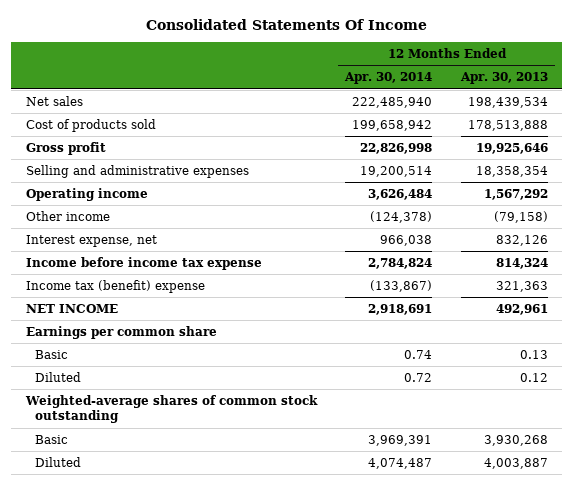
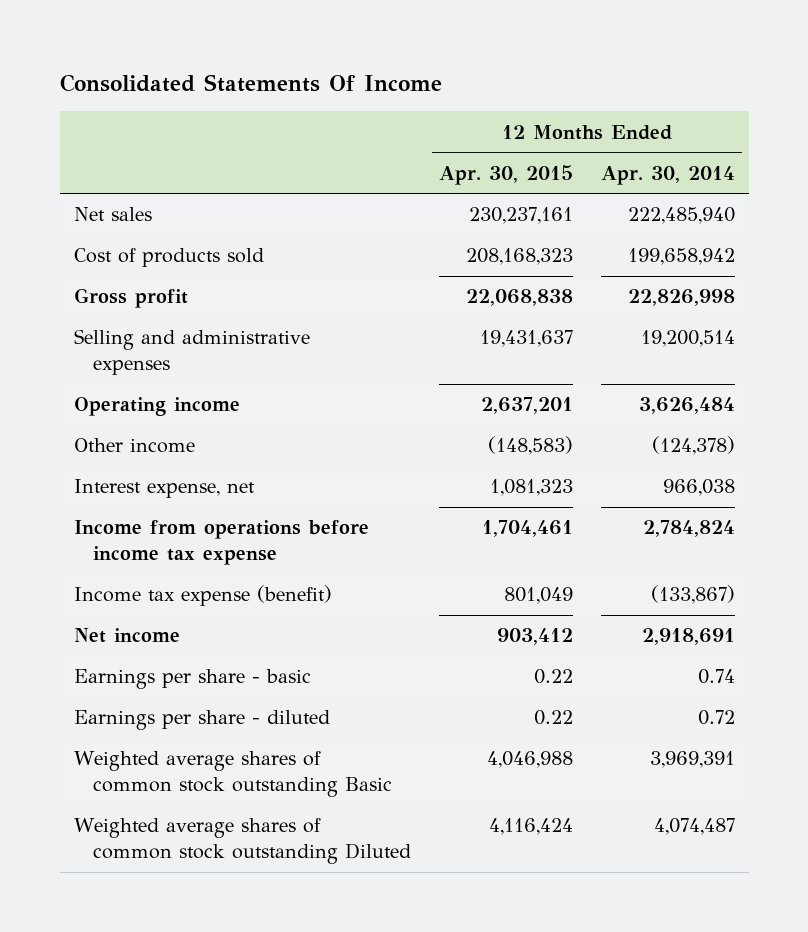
- | 12 Months Ended Apr. 30, 2014 | 12 Months Ended Apr. 30, 2013
+ | 12 Months Ended Apr. 30, 2015 | 12 Months Ended Apr. 30, 2014
- Income before income tax expense | 2,784,824 | 814,324
- Income tax (benefit) expense | (133,867) | 321,363
- NET INCOME | 2,918,691 | 492,961
- Earnings per common share
- Basic | 0.74 | 0.13
- Diluted | 0.72 | 0.12
- Weighted-average shares of common stock outstanding
- Basic | 3,969,391 | 3,930,268
- Diluted | 4,074,487 | 4,003,887
+ Income from operations before income tax expense | 1,704,461 | 2,784,824
+ Income tax expense (benefit) | 801,049 | (133,867)
+ Net income | 903,412 | 2,918,691
+ Earnings per share - basic | 0.22 | 0.74
+ Earnings per share - diluted | 0.22 | 0.72
+ Weighted average shares of common stock outstanding Basic | 4,046,988 | 3,969,391
+ Weighted average shares of common stock outstanding Diluted | 4,116,424 | 4,074,487

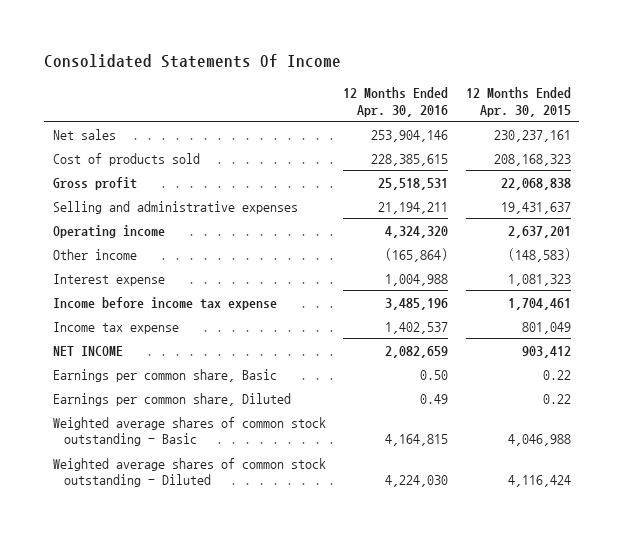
- | 12 Months Ended Apr. 30, 2015 | 12 Months Ended Apr. 30, 2014
+ | 12 Months Ended Apr. 30, 2016 | 12 Months Ended Apr. 30, 2015
- Interest expense, net | 1,081,323 | 966,038
- Income from operations before income tax expense | 1,704,461 | 2,784,824
- Income tax expense (benefit) | 801,049 | (133,867)
- Net income | 903,412 | 2,918,691
- Earnings per share - basic | 0.22 | 0.74
- Earnings per share - diluted | 0.22 | 0.72
- Weighted average shares of common stock outstanding Basic | 4,046,988 | 3,969,391
- Weighted average shares of common stock outstanding Diluted | 4,116,424 | 4,074,487
+ Interest expense | 1,004,988 | 1,081,323
+ Income before income tax expense | 3,485,196 | 1,704,461
+ Income tax expense | 1,402,537 | 801,049
+ NET INCOME | 2,082,659 | 903,412
+ Earnings per common share, Basic | 0.50 | 0.22
+ Earnings per common share, Diluted | 0.49 | 0.22
+ Weighted average shares of common stock outstanding - Basic | 4,164,815 | 4,046,988
+ Weighted average shares of common stock outstanding - Diluted | 4,224,030 | 4,116,424

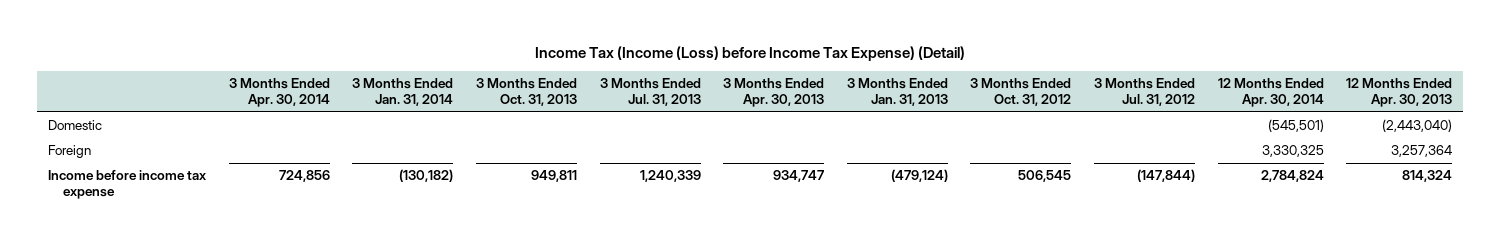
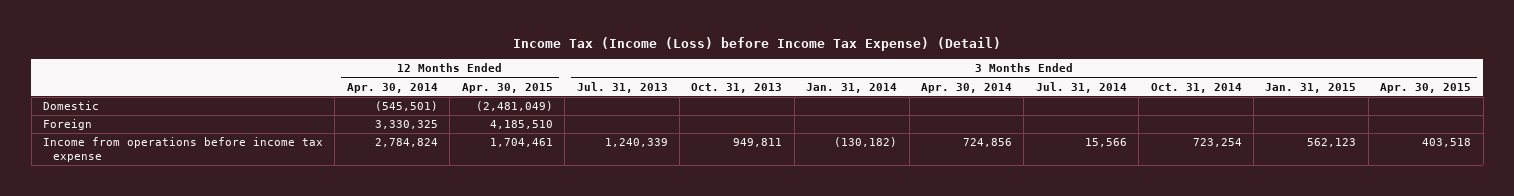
- | 3 Months Ended Apr. 30, 2014 | 3 Months Ended Jan. 31, 2014 | 3 Months Ended Oct. 31, 2013 | 3 Months Ended Jul. 31, 2013 | 3 Months Ended Apr. 30, 2013 | 3 Months Ended Jan. 31, 2013 | 3 Months Ended Oct. 31, 2012 | 3 Months Ended Jul. 31, 2012 | 12 Months Ended Apr. 30, 2014 | 12 Months Ended Apr. 30, 2013
+ | 12 Months Ended Apr. 30, 2014 | 12 Months Ended Apr. 30, 2015 | 3 Months Ended Jul. 31, 2013 | 3 Months Ended Oct. 31, 2013 | 3 Months Ended Jan. 31, 2014 | 3 Months Ended Apr. 30, 2014 | 3 Months Ended Jul. 31, 2014 | 3 Months Ended Oct. 31, 2014 | 3 Months Ended Jan. 31, 2015 | 3 Months Ended Apr. 30, 2015
- Income before income tax expense | 724,856 | (130,182) | 949,811 | 1,240,339 | 934,747 | (479,124) | 506,545 | (147,844) | 2,784,824 | 814,324
+ Income from operations before income tax expense | 2,784,824 | 1,704,461 | 1,240,339 | 949,811 | (130,182) | 724,856 | 15,566 | 723,254 | 562,123 | 403,518

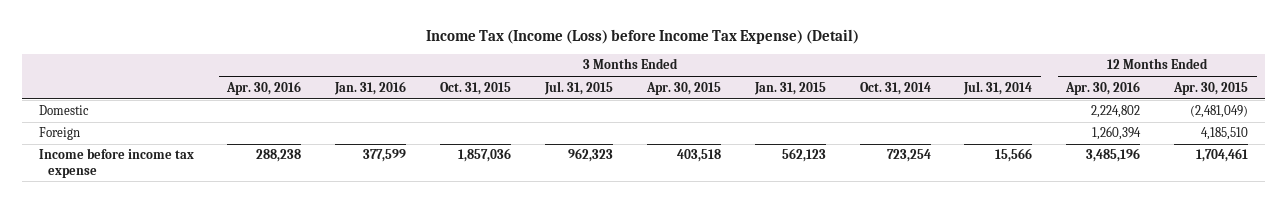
- | 12 Months Ended Apr. 30, 2014 | 12 Months Ended Apr. 30, 2015 | 3 Months Ended Jul. 31, 2013 | 3 Months Ended Oct. 31, 2013 | 3 Months Ended Jan. 31, 2014 | 3 Months Ended Apr. 30, 2014 | 3 Months Ended Jul. 31, 2014 | 3 Months Ended Oct. 31, 2014 | 3 Months Ended Jan. 31, 2015 | 3 Months Ended Apr. 30, 2015
+ | 3 Months Ended Apr. 30, 2016 | 3 Months Ended Jan. 31, 2016 | 3 Months Ended Oct. 31, 2015 | 3 Months Ended Jul. 31, 2015 | 3 Months Ended Apr. 30, 2015 | 3 Months Ended Jan. 31, 2015 | 3 Months Ended Oct. 31, 2014 | 3 Months Ended Jul. 31, 2014 | 12 Months Ended Apr. 30, 2016 | 12 Months Ended Apr. 30, 2015
- Income from operations before income tax expense | 2,784,824 | 1,704,461 | 1,240,339 | 949,811 | (130,182) | 724,856 | 15,566 | 723,254 | 562,123 | 403,518
+ Income before income tax expense | 288,238 | 377,599 | 1,857,036 | 962,323 | 403,518 | 562,123 | 723,254 | 15,566 | 3,485,196 | 1,704,461

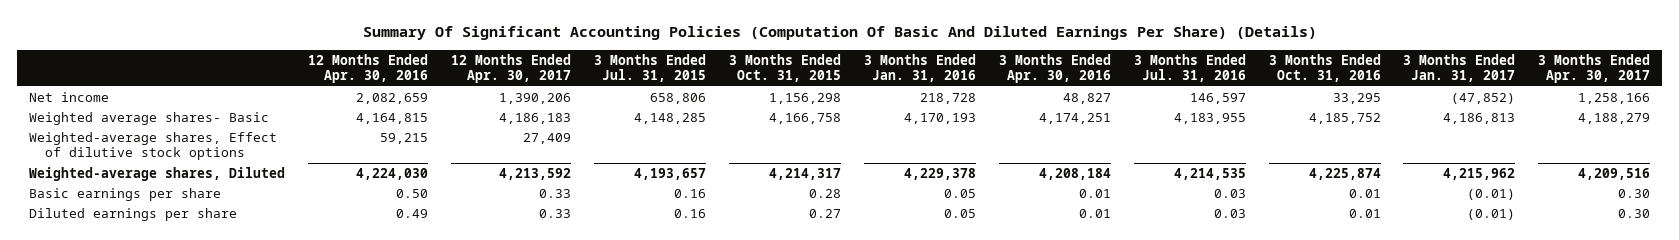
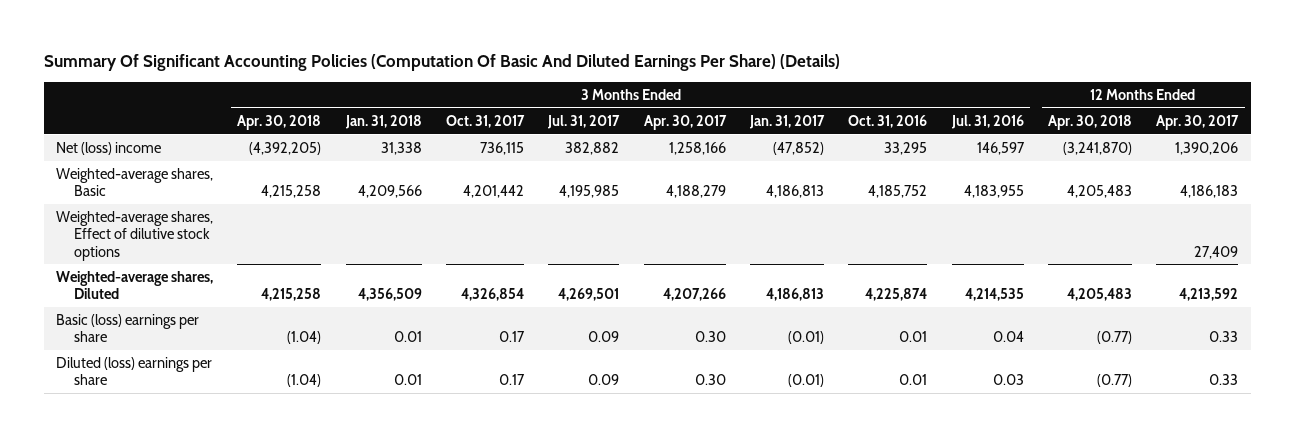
- | 12 Months Ended Apr. 30, 2016 | 12 Months Ended Apr. 30, 2017 | 3 Months Ended Jul. 31, 2015 | 3 Months Ended Oct. 31, 2015 | 3 Months Ended Jan. 31, 2016 | 3 Months Ended Apr. 30, 2016 | 3 Months Ended Jul. 31, 2016 | 3 Months Ended Oct. 31, 2016 | 3 Months Ended Jan. 31, 2017 | 3 Months Ended Apr. 30, 2017
+ | 3 Months Ended Apr. 30, 2018 | 3 Months Ended Jan. 31, 2018 | 3 Months Ended Oct. 31, 2017 | 3 Months Ended Jul. 31, 2017 | 3 Months Ended Apr. 30, 2017 | 3 Months Ended Jan. 31, 2017 | 3 Months Ended Oct. 31, 2016 | 3 Months Ended Jul. 31, 2016 | 12 Months Ended Apr. 30, 2018 | 12 Months Ended Apr. 30, 2017
- Net income | 2,082,659 | 1,390,206 | 658,806 | 1,156,298 | 218,728 | 48,827 | 146,597 | 33,295 | (47,852) | 1,258,166
- Weighted average shares- Basic | 4,164,815 | 4,186,183 | 4,148,285 | 4,166,758 | 4,170,193 | 4,174,251 | 4,183,955 | 4,185,752 | 4,186,813 | 4,188,279
+ Net (loss) income | (4,392,205) | 31,338 | 736,115 | 382,882 | 1,258,166 | (47,852) | 33,295 | 146,597 | (3,241,870) | 1,390,206
+ Weighted-average shares, Basic | 4,215,258 | 4,209,566 | 4,201,442 | 4,195,985 | 4,188,279 | 4,186,813 | 4,185,752 | 4,183,955 | 4,205,483 | 4,186,183
- Weighted-average shares, Diluted | 4,224,030 | 4,213,592 | 4,193,657 | 4,214,317 | 4,229,378 | 4,208,184 | 4,214,535 | 4,225,874 | 4,215,962 | 4,209,516
- Basic earnings per share | 0.50 | 0.33 | 0.16 | 0.28 | 0.05 | 0.01 | 0.03 | 0.01 | (0.01) | 0.30
- Diluted earnings per share | 0.49 | 0.33 | 0.16 | 0.27 | 0.05 | 0.01 | 0.03 | 0.01 | (0.01) | 0.30
+ Weighted-average shares, Diluted | 4,215,258 | 4,356,509 | 4,326,854 | 4,269,501 | 4,207,266 | 4,186,813 | 4,225,874 | 4,214,535 | 4,205,483 | 4,213,592
+ Basic (loss) earnings per share | (1.04) | 0.01 | 0.17 | 0.09 | 0.30 | (0.01) | 0.01 | 0.04 | (0.77) | 0.33
+ Diluted (loss) earnings per share | (1.04) | 0.01 | 0.17 | 0.09 | 0.30 | (0.01) | 0.01 | 0.03 | (0.77) | 0.33

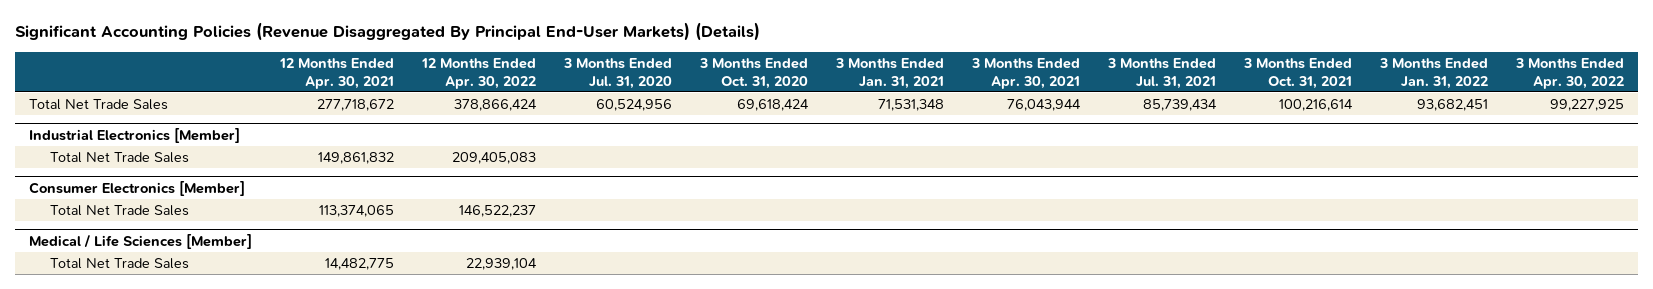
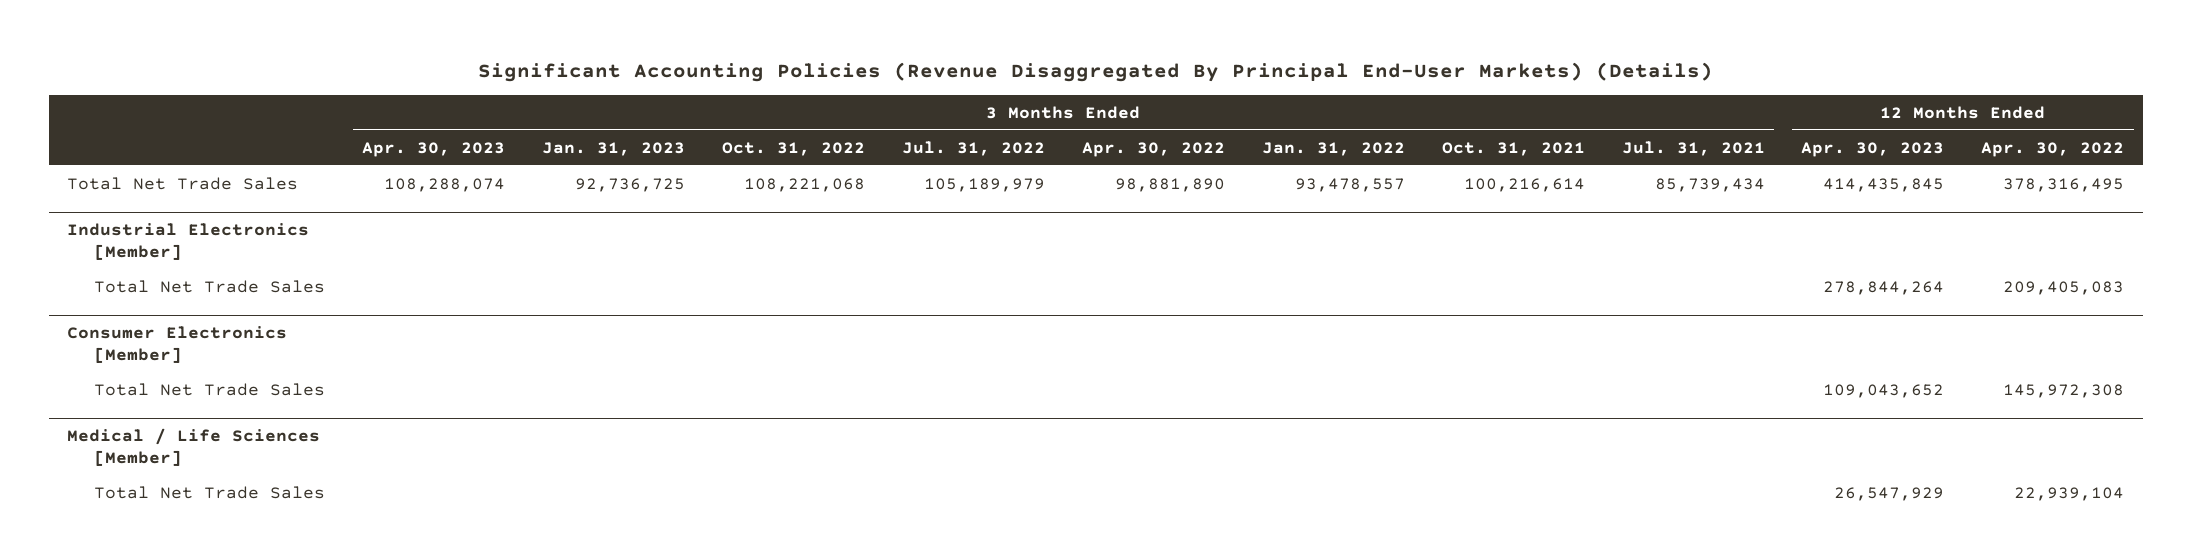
- | 12 Months Ended Apr. 30, 2021 | 12 Months Ended Apr. 30, 2022 | 3 Months Ended Jul. 31, 2020 | 3 Months Ended Oct. 31, 2020 | 3 Months Ended Jan. 31, 2021 | 3 Months Ended Apr. 30, 2021 | 3 Months Ended Jul. 31, 2021 | 3 Months Ended Oct. 31, 2021 | 3 Months Ended Jan. 31, 2022 | 3 Months Ended Apr. 30, 2022
+ | 3 Months Ended Apr. 30, 2023 | 3 Months Ended Jan. 31, 2023 | 3 Months Ended Oct. 31, 2022 | 3 Months Ended Jul. 31, 2022 | 3 Months Ended Apr. 30, 2022 | 3 Months Ended Jan. 31, 2022 | 3 Months Ended Oct. 31, 2021 | 3 Months Ended Jul. 31, 2021 | 12 Months Ended Apr. 30, 2023 | 12 Months Ended Apr. 30, 2022
- Total Net Trade Sales | 277,718,672 | 378,866,424 | 60,524,956 | 69,618,424 | 71,531,348 | 76,043,944 | 85,739,434 | 100,216,614 | 93,682,451 | 99,227,925
+ Total Net Trade Sales | 108,288,074 | 92,736,725 | 108,221,068 | 105,189,979 | 98,881,890 | 93,478,557 | 100,216,614 | 85,739,434 | 414,435,845 | 378,316,495
@ Consumer Electronics [Member]
- Total Net Trade Sales | 113,374,065 | 146,522,237 | | | | | | | |
+ Total Net Trade Sales | | | | | | | | | 109,043,652 | 145,972,308

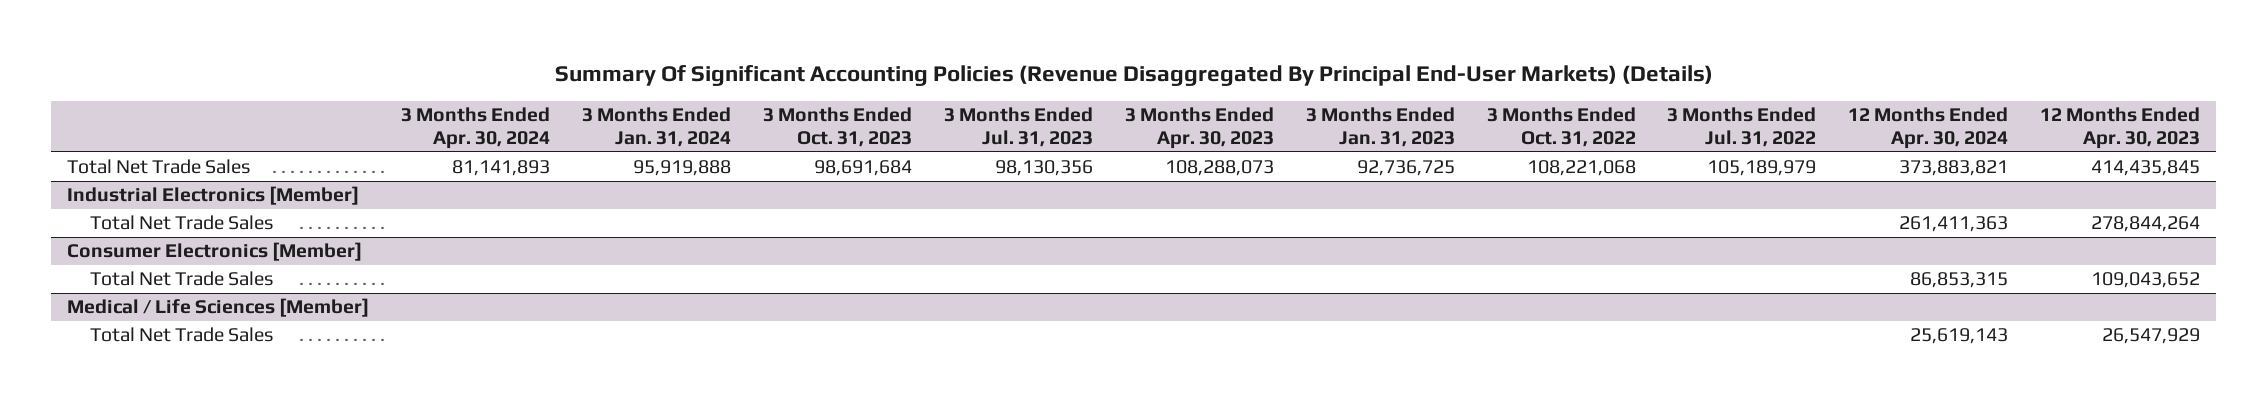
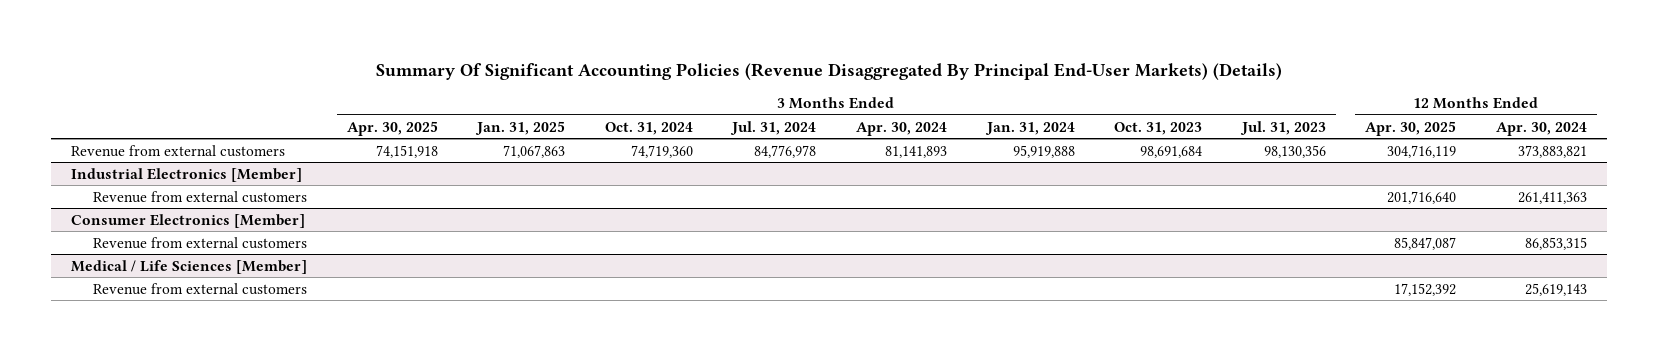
- | 3 Months Ended Apr. 30, 2024 | 3 Months Ended Jan. 31, 2024 | 3 Months Ended Oct. 31, 2023 | 3 Months Ended Jul. 31, 2023 | 3 Months Ended Apr. 30, 2023 | 3 Months Ended Jan. 31, 2023 | 3 Months Ended Oct. 31, 2022 | 3 Months Ended Jul. 31, 2022 | 12 Months Ended Apr. 30, 2024 | 12 Months Ended Apr. 30, 2023
+ | 3 Months Ended Apr. 30, 2025 | 3 Months Ended Jan. 31, 2025 | 3 Months Ended Oct. 31, 2024 | 3 Months Ended Jul. 31, 2024 | 3 Months Ended Apr. 30, 2024 | 3 Months Ended Jan. 31, 2024 | 3 Months Ended Oct. 31, 2023 | 3 Months Ended Jul. 31, 2023 | 12 Months Ended Apr. 30, 2025 | 12 Months Ended Apr. 30, 2024
- Total Net Trade Sales | 81,141,893 | 95,919,888 | 98,691,684 | 98,130,356 | 108,288,073 | 92,736,725 | 108,221,068 | 105,189,979 | 373,883,821 | 414,435,845
+ Revenue from external customers | 74,151,918 | 71,067,863 | 74,719,360 | 84,776,978 | 81,141,893 | 95,919,888 | 98,691,684 | 98,130,356 | 304,716,119 | 373,883,821
@ Industrial Electronics [Member]
- Total Net Trade Sales | | | | | | | | | 261,411,363 | 278,844,264
+ Revenue from external customers | | | | | | | | | 201,716,640 | 261,411,363
@ Consumer Electronics [Member]
- Total Net Trade Sales | | | | | | | | | 86,853,315 | 109,043,652
+ Revenue from external customers | | | | | | | | | 85,847,087 | 86,853,315
@ Medical / Life Sciences [Member]
- Total Net Trade Sales | | | | | | | | | 25,619,143 | 26,547,929
+ Revenue from external customers | | | | | | | | | 17,152,392 | 25,619,143

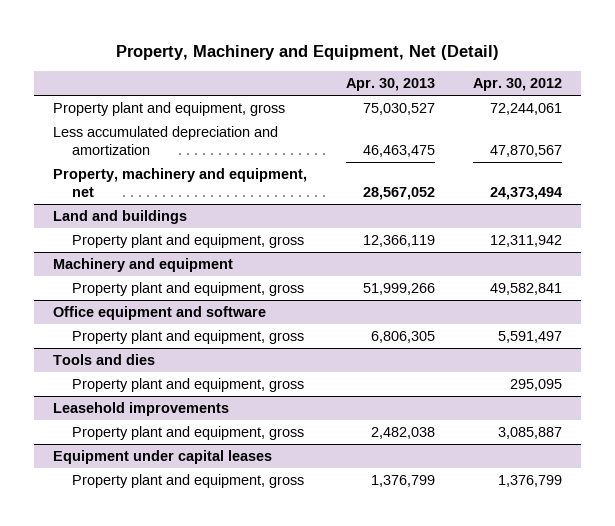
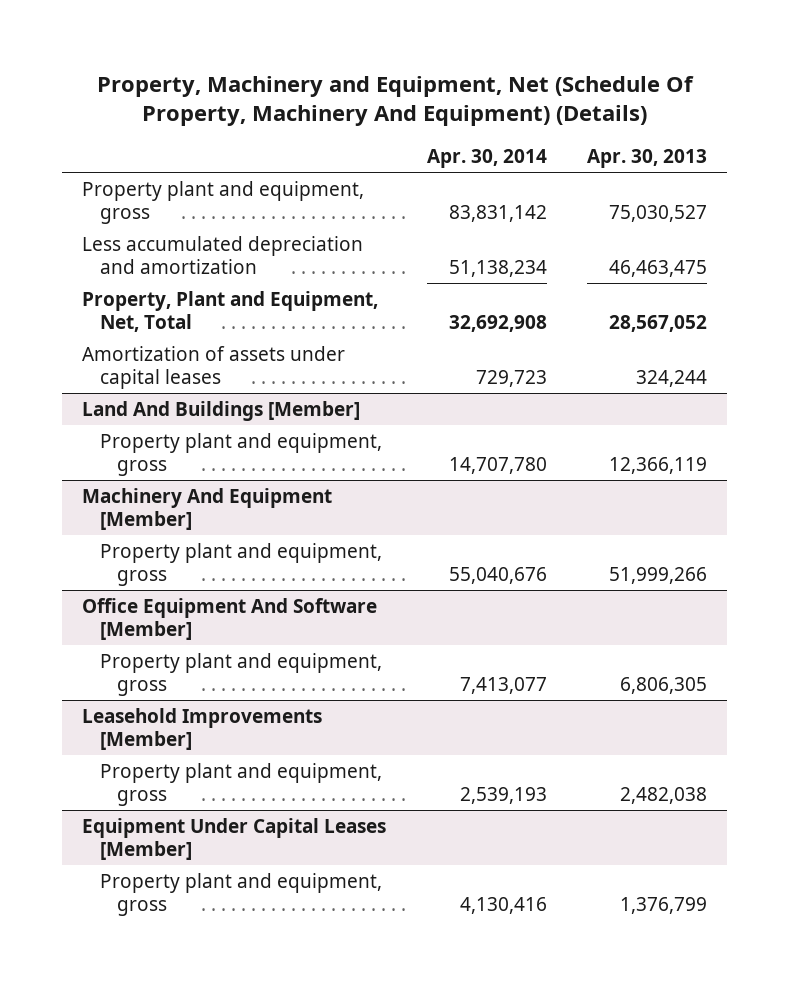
- Property, Machinery and Equipment, Net (Detail)
+ Property, Machinery and Equipment, Net (Schedule Of Property, Machinery And Equipment) (Details)
- | Apr. 30, 2013 | Apr. 30, 2012
+ | Apr. 30, 2014 | Apr. 30, 2013
- Property, machinery and equipment, net | 28,567,052 | 24,373,494
- Land and buildings
+ Property, Plant and Equipment, Net, Total | 32,692,908 | 28,567,052
+ Amortization of assets under capital leases | 729,723 | 324,244
+ Land And Buildings [Member]
- Machinery and equipment
+ Machinery And Equipment [Member]
- Office equipment and software
+ Office Equipment And Software [Member]
- Tools and dies
- Property plant and equipment, gross | | 295,095
- Leasehold improvements
+ Leasehold Improvements [Member]
- Equipment under capital leases
+ Equipment Under Capital Leases [Member]

